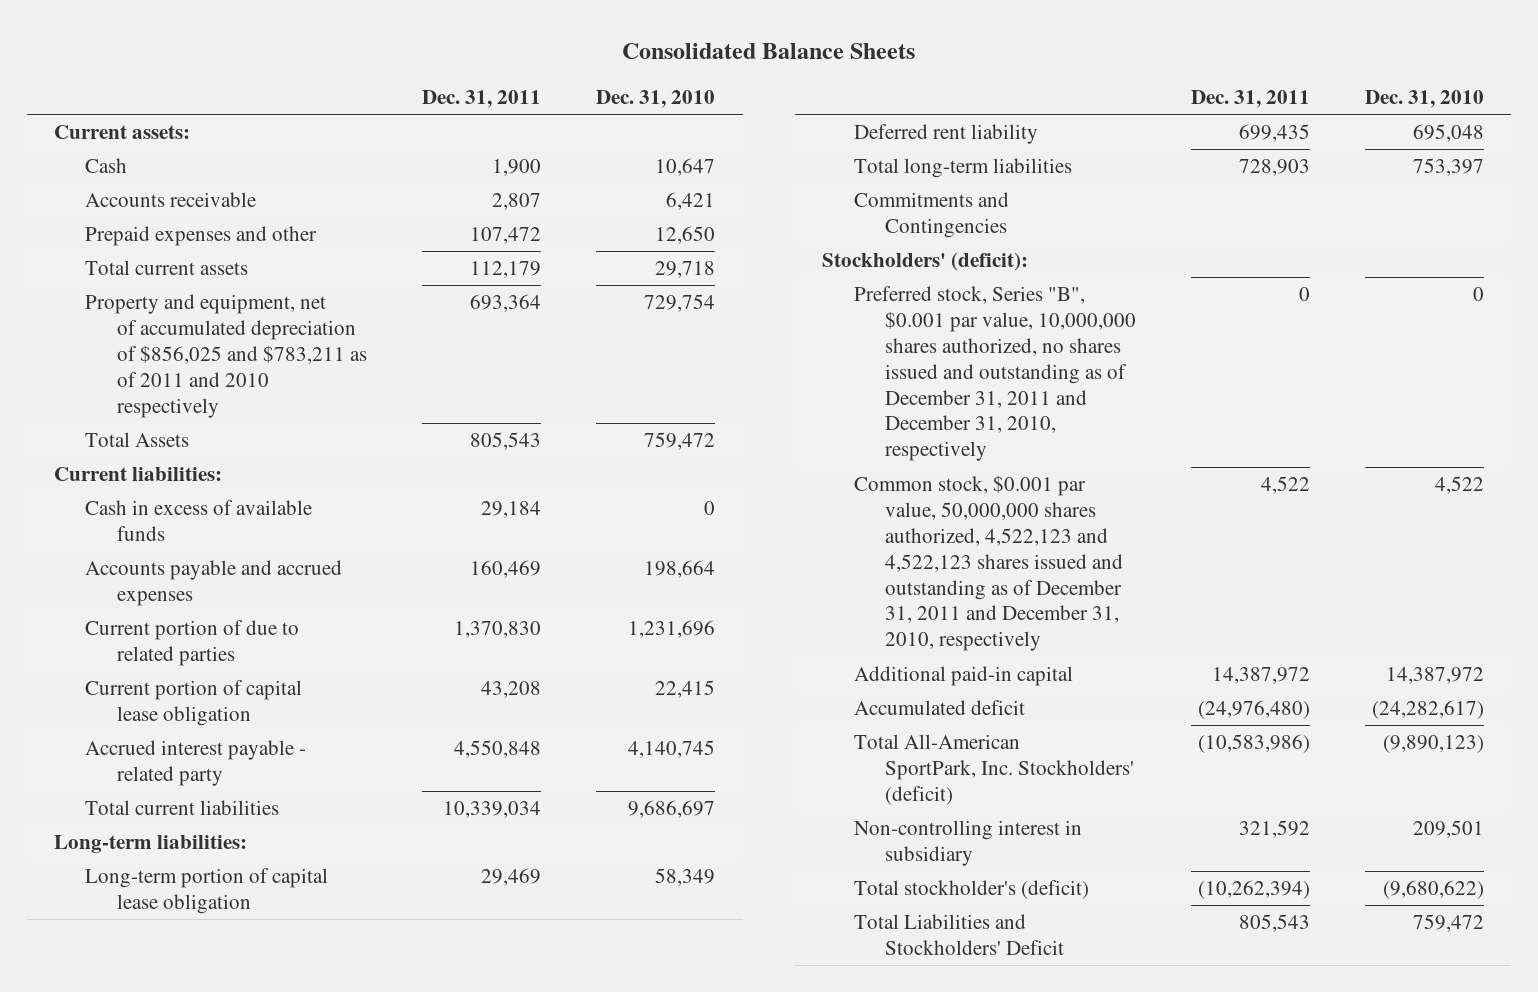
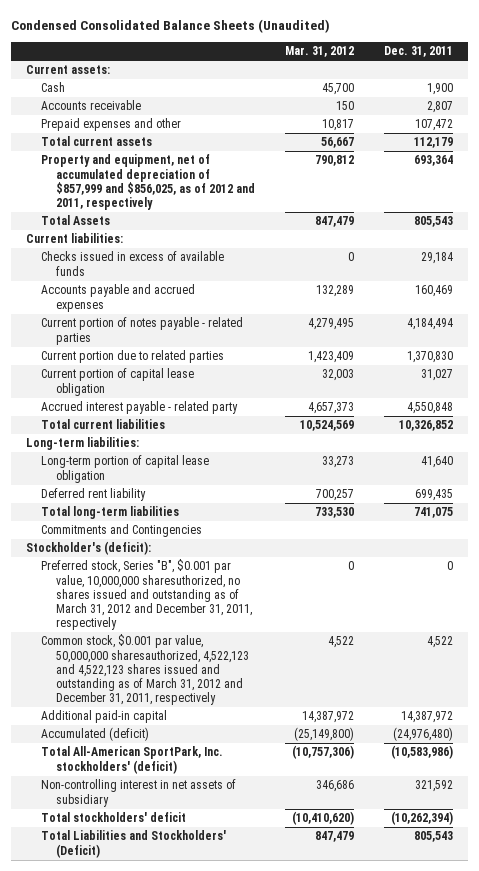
- Consolidated Balance Sheets
+ Condensed Consolidated Balance Sheets (Unaudited)
- | Dec. 31, 2011 | Dec. 31, 2010
+ | Mar. 31, 2012 | Dec. 31, 2011
- Property and equipment, net of accumulated depreciation of $856,025 and $783,211 as of 2011 and 2010 respectively | 693,364 | 729,754
+ Property and equipment, net of accumulated depreciation of $857,999 and $856,025, as of 2012 and 2011, respectively | 790,812 | 693,364
- Cash in excess of available funds | 29,184 | 0
+ Checks issued in excess of available funds | 0 | 29,184
- Current portion of due to related parties | 1,370,830 | 1,231,696
- Current portion of capital lease obligation | 43,208 | 22,415
+ Current portion of notes payable - related parties | 4,279,495 | 4,184,494
+ Current portion due to related parties | 1,423,409 | 1,370,830
+ Current portion of capital lease obligation | 32,003 | 31,027
- Total current liabilities | 10,339,034 | 9,686,697
+ Total current liabilities | 10,524,569 | 10,326,852
- Long-term portion of capital lease obligation | 29,469 | 58,349
+ Long-term portion of capital lease obligation | 33,273 | 41,640
- Total long-term liabilities | 728,903 | 753,397
+ Total long-term liabilities | 733,530 | 741,075
- Stockholders' (deficit):
- Preferred stock, Series "B", $0.001 par value, 10,000,000 shares authorized, no shares issued and outstanding as of December 31, 2011 and December 31, 2010, respectively | 0 | 0
- Common stock, $0.001 par value, 50,000,000 shares authorized, 4,522,123 and 4,522,123 shares issued and outstanding as of December 31, 2011 and December 31, 2010, respectively | 4,522 | 4,522
+ Stockholder's (deficit):
+ Preferred stock, Series "B", $0.001 par value, 10,000,000 sharesuthorized, no shares issued and outstanding as of March 31, 2012 and December 31, 2011, respectively | 0 | 0
+ Common stock, $0.001 par value, 50,000,000 sharesauthorized, 4,522,123 and 4,522,123 shares issued and outstanding as of March 31, 2012 and December 31, 2011, respectively | 4,522 | 4,522
- Accumulated deficit | (24,976,480) | (24,282,617)
- Total All-American SportPark, Inc. Stockholders' (deficit) | (10,583,986) | (9,890,123)
- Non-controlling interest in subsidiary | 321,592 | 209,501
- Total stockholder's (deficit) | (10,262,394) | (9,680,622)
- Total Liabilities and Stockholders' Deficit | 805,543 | 759,472
+ Accumulated (deficit) | (25,149,800) | (24,976,480)
+ Total All-American SportPark, Inc. stockholders' (deficit) | (10,757,306) | (10,583,986)
+ Non-controlling interest in net assets of subsidiary | 346,686 | 321,592
+ Total stockholders' deficit | (10,410,620) | (10,262,394)
+ Total Liabilities and Stockholders' (Deficit) | 847,479 | 805,543

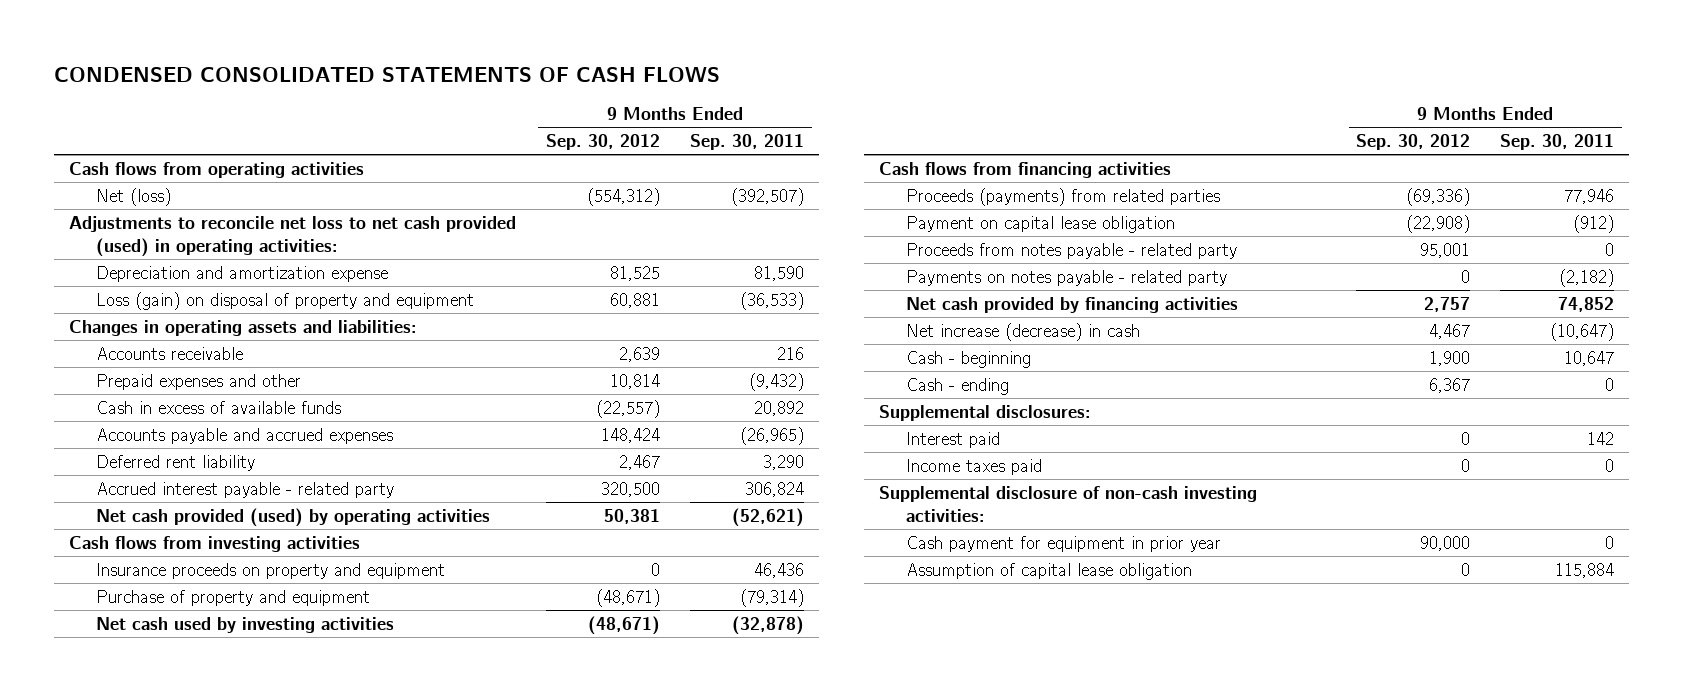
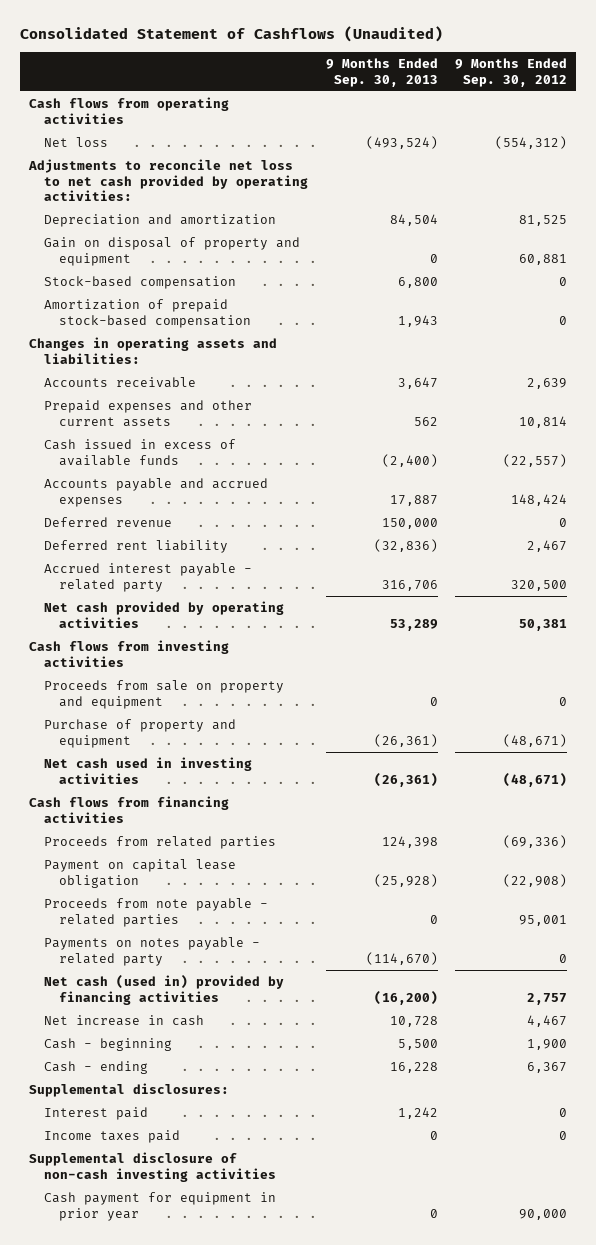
- CONDENSED CONSOLIDATED STATEMENTS OF CASH FLOWS
+ Consolidated Statement of Cashflows (Unaudited)
- | 9 Months Ended Sep. 30, 2012 | 9 Months Ended Sep. 30, 2011
+ | 9 Months Ended Sep. 30, 2013 | 9 Months Ended Sep. 30, 2012
- Net (loss) | (554,312) | (392,507)
- Adjustments to reconcile net loss to net cash provided (used) in operating activities:
- Depreciation and amortization expense | 81,525 | 81,590
- Loss (gain) on disposal of property and equipment | 60,881 | (36,533)
+ Net loss | (493,524) | (554,312)
+ Adjustments to reconcile net loss to net cash provided by operating activities:
+ Depreciation and amortization | 84,504 | 81,525
+ Gain on disposal of property and equipment | 0 | 60,881
+ Stock-based compensation | 6,800 | 0
+ Amortization of prepaid stock-based compensation | 1,943 | 0
- Prepaid expenses and other | 10,814 | (9,432)
- Cash in excess of available funds | (22,557) | 20,892
+ Prepaid expenses and other current assets | 562 | 10,814
+ Cash issued in excess of available funds | (2,400) | (22,557)
+ Deferred revenue | 150,000 | 0
- Net cash provided (used) by operating activities | 50,381 | (52,621)
+ Net cash provided by operating activities | 53,289 | 50,381
- Insurance proceeds on property and equipment | 0 | 46,436
+ Proceeds from sale on property and equipment | 0 | 0
- Net cash used by investing activities | (48,671) | (32,878)
+ Net cash used in investing activities | (26,361) | (48,671)
- Proceeds (payments) from related parties | (69,336) | 77,946
+ Proceeds from related parties | 124,398 | (69,336)
- Proceeds from notes payable - related party | 95,001 | 0
+ Proceeds from note payable - related parties | 0 | 95,001
- Net cash provided by financing activities | 2,757 | 74,852
- Net increase (decrease) in cash | 4,467 | (10,647)
+ Net cash (used in) provided by financing activities | (16,200) | 2,757
+ Net increase in cash | 10,728 | 4,467
- Supplemental disclosure of non-cash investing activities:
+ Supplemental disclosure of non-cash investing activities
- Assumption of capital lease obligation | 0 | 115,884

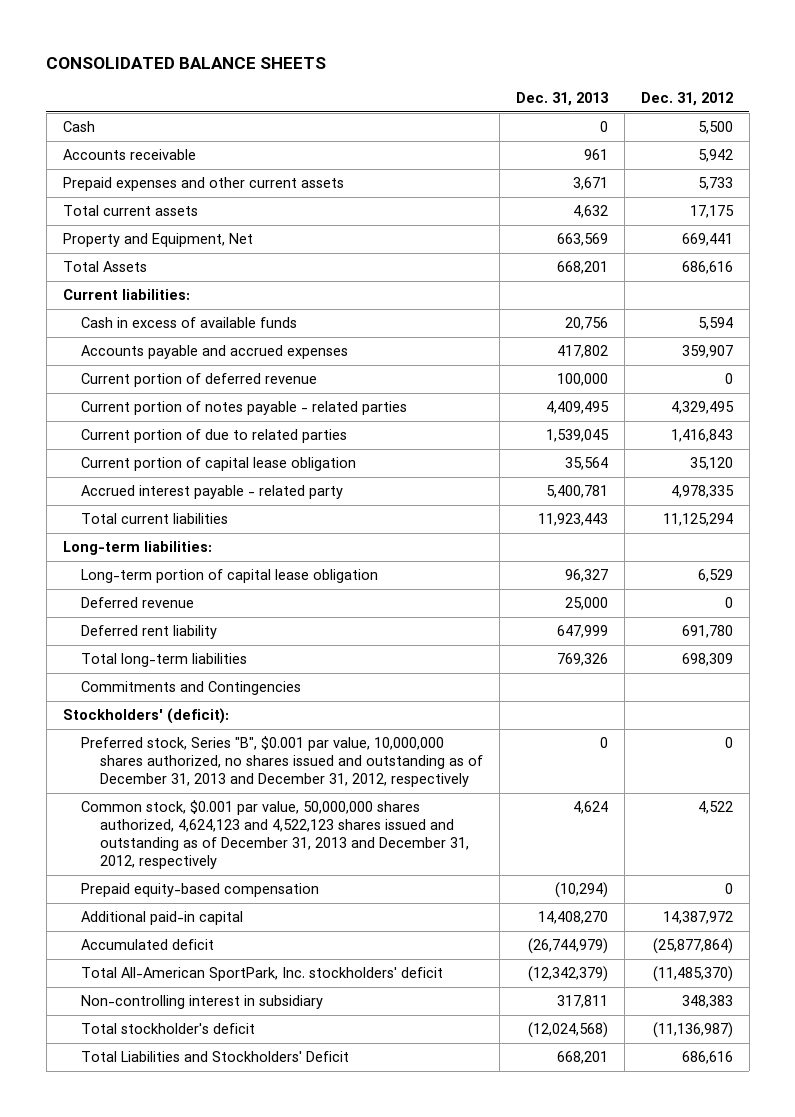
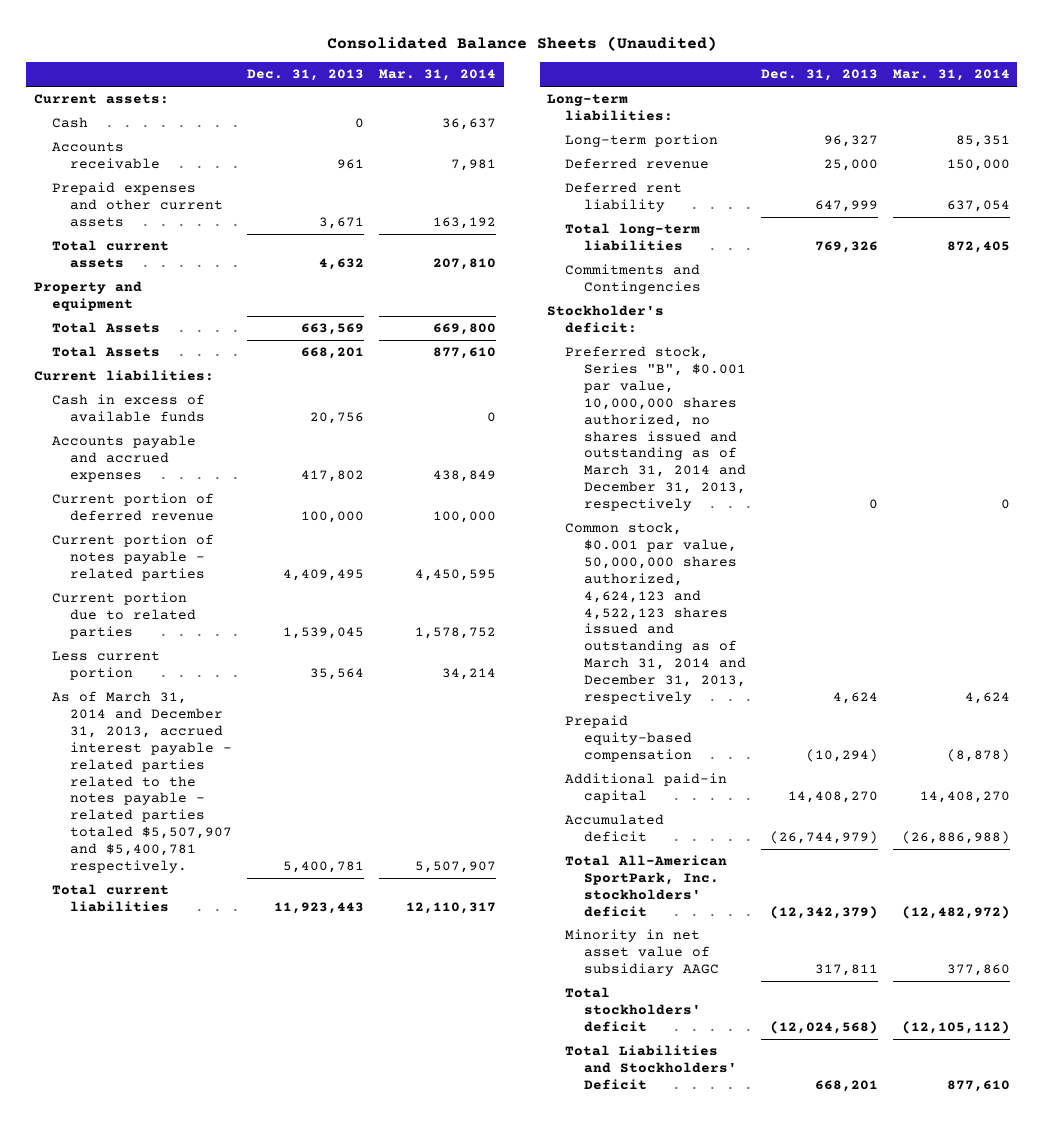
- CONSOLIDATED BALANCE SHEETS
+ Consolidated Balance Sheets (Unaudited)
- | Dec. 31, 2013 | Dec. 31, 2012
+ | Dec. 31, 2013 | Mar. 31, 2014
+ Current assets:
- Property and Equipment, Net | 663,569 | 669,441
+ Property and equipment
+ Total Assets | 663,569 | 669,800
- Current portion of due to related parties | 1,539,045 | 1,416,843
- Current portion of capital lease obligation | 35,564 | 35,120
- Accrued interest payable - related party | 5,400,781 | 4,978,335
+ Current portion due to related parties | 1,539,045 | 1,578,752
+ Less current portion | 35,564 | 34,214
+ As of March 31, 2014 and December 31, 2013, accrued interest payable - related parties related to the notes payable - related parties totaled $5,507,907 and $5,400,781 respectively. | 5,400,781 | 5,507,907
- Long-term portion of capital lease obligation | 96,327 | 6,529
+ Long-term portion | 96,327 | 85,351
- Stockholders' (deficit):
- Preferred stock, Series "B", $0.001 par value, 10,000,000 shares authorized, no shares issued and outstanding as of December 31, 2013 and December 31, 2012, respectively | 0 | 0
- Common stock, $0.001 par value, 50,000,000 shares authorized, 4,624,123 and 4,522,123 shares issued and outstanding as of December 31, 2013 and December 31, 2012, respectively | 4,624 | 4,522
+ Stockholder's deficit:
+ Preferred stock, Series "B", $0.001 par value, 10,000,000 shares authorized, no shares issued and outstanding as of March 31, 2014 and December 31, 2013, respectively | 0 | 0
+ Common stock, $0.001 par value, 50,000,000 shares authorized, 4,624,123 and 4,522,123 shares issued and outstanding as of March 31, 2014 and December 31, 2013, respectively | 4,624 | 4,624
- Non-controlling interest in subsidiary | 317,811 | 348,383
- Total stockholder's deficit | (12,024,568) | (11,136,987)
+ Minority in net asset value of subsidiary AAGC | 317,811 | 377,860
+ Total stockholders' deficit | (12,024,568) | (12,105,112)

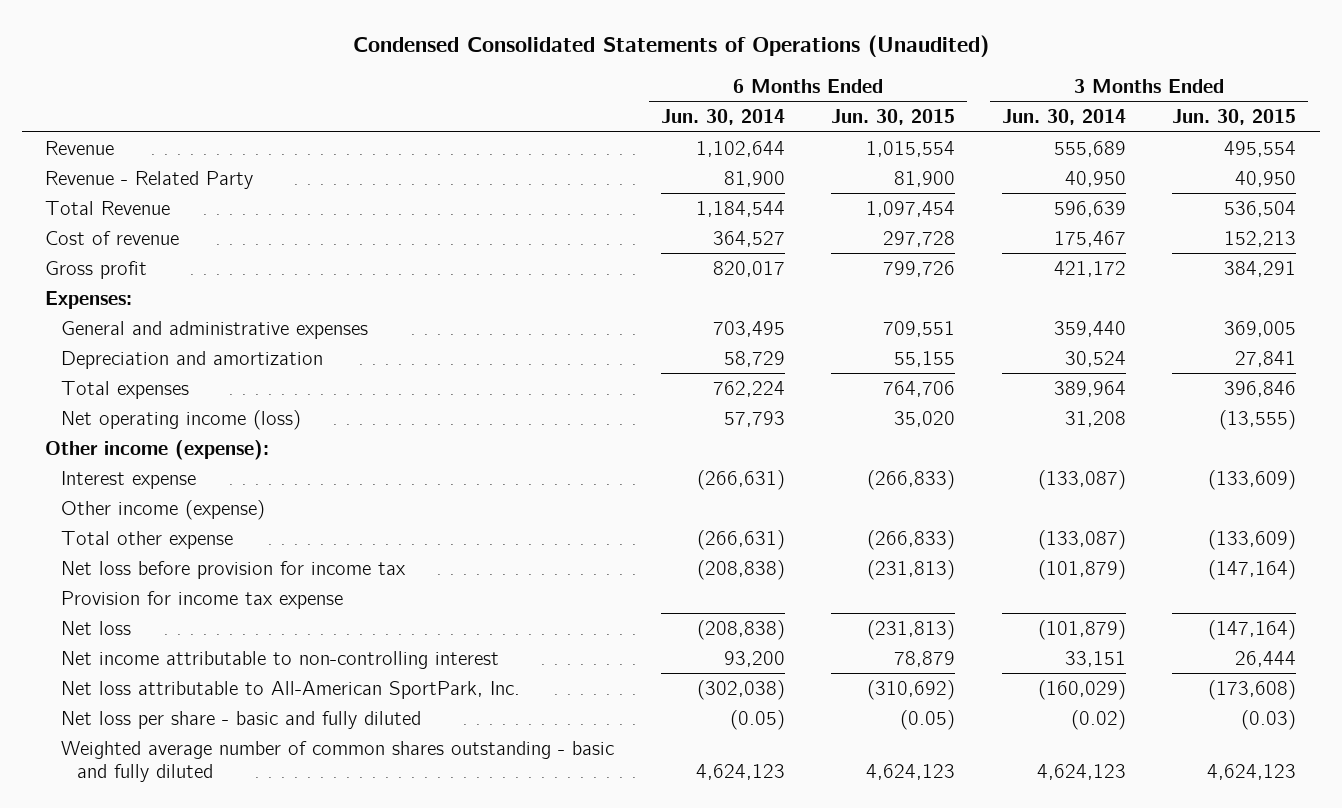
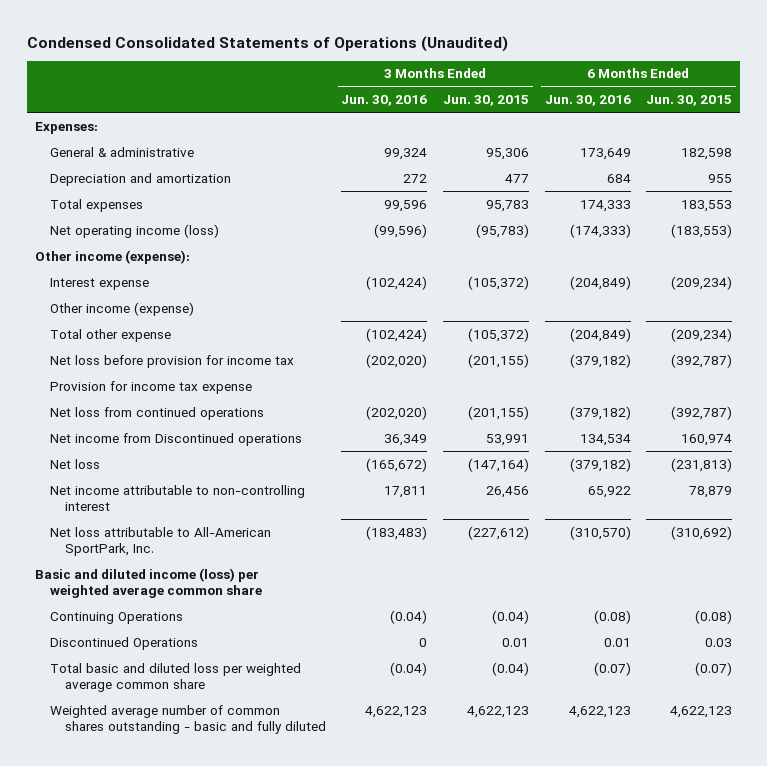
- | 6 Months Ended Jun. 30, 2014 | 6 Months Ended Jun. 30, 2015 | 3 Months Ended Jun. 30, 2014 | 3 Months Ended Jun. 30, 2015
+ | 3 Months Ended Jun. 30, 2016 | 3 Months Ended Jun. 30, 2015 | 6 Months Ended Jun. 30, 2016 | 6 Months Ended Jun. 30, 2015
- Revenue | 1,102,644 | 1,015,554 | 555,689 | 495,554
- Revenue - Related Party | 81,900 | 81,900 | 40,950 | 40,950
- Total Revenue | 1,184,544 | 1,097,454 | 596,639 | 536,504
- Cost of revenue | 364,527 | 297,728 | 175,467 | 152,213
- Gross profit | 820,017 | 799,726 | 421,172 | 384,291
- General and administrative expenses | 703,495 | 709,551 | 359,440 | 369,005
- Depreciation and amortization | 58,729 | 55,155 | 30,524 | 27,841
- Total expenses | 762,224 | 764,706 | 389,964 | 396,846
- Net operating income (loss) | 57,793 | 35,020 | 31,208 | (13,555)
+ General & administrative | 99,324 | 95,306 | 173,649 | 182,598
+ Depreciation and amortization | 272 | 477 | 684 | 955
+ Total expenses | 99,596 | 95,783 | 174,333 | 183,553
+ Net operating income (loss) | (99,596) | (95,783) | (174,333) | (183,553)
- Interest expense | (266,631) | (266,833) | (133,087) | (133,609)
+ Interest expense | (102,424) | (105,372) | (204,849) | (209,234)
- Total other expense | (266,631) | (266,833) | (133,087) | (133,609)
- Net loss before provision for income tax | (208,838) | (231,813) | (101,879) | (147,164)
+ Total other expense | (102,424) | (105,372) | (204,849) | (209,234)
+ Net loss before provision for income tax | (202,020) | (201,155) | (379,182) | (392,787)
+ Net loss from continued operations | (202,020) | (201,155) | (379,182) | (392,787)
+ Net income from Discontinued operations | 36,349 | 53,991 | 134,534 | 160,974
- Net income attributable to non-controlling interest | 93,200 | 78,879 | 33,151 | 26,444
- Net loss attributable to All-American SportPark, Inc. | (302,038) | (310,692) | (160,029) | (173,608)
- Net loss per share - basic and fully diluted | (0.05) | (0.05) | (0.02) | (0.03)
- Weighted average number of common shares outstanding - basic and fully diluted | 4,624,123 | 4,624,123 | 4,624,123 | 4,624,123
+ Net income attributable to non-controlling interest | 17,811 | 26,456 | 65,922 | 78,879
+ Net loss attributable to All-American SportPark, Inc. | (183,483) | (227,612) | (310,570) | (310,692)
+ Basic and diluted income (loss) per weighted average common share
+ Continuing Operations | (0.04) | (0.04) | (0.08) | (0.08)
+ Discontinued Operations | 0 | 0.01 | 0.01 | 0.03
+ Total basic and diluted loss per weighted average common share | (0.04) | (0.04) | (0.07) | (0.07)
+ Weighted average number of common shares outstanding - basic and fully diluted | 4,622,123 | 4,622,123 | 4,622,123 | 4,622,123

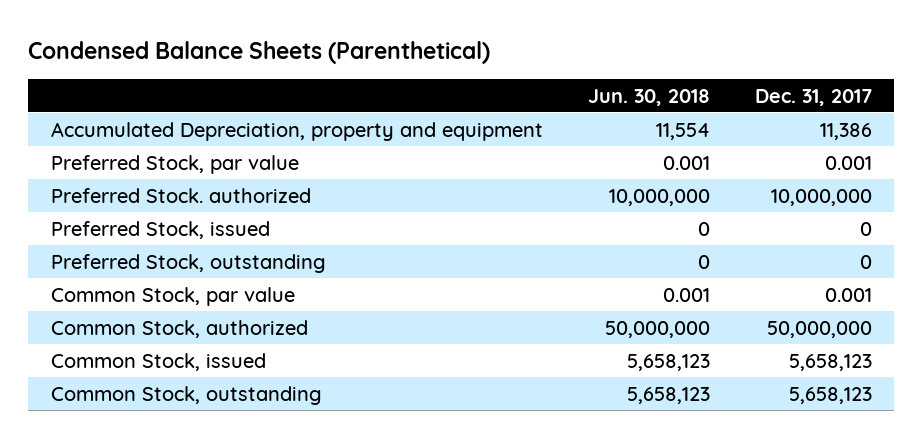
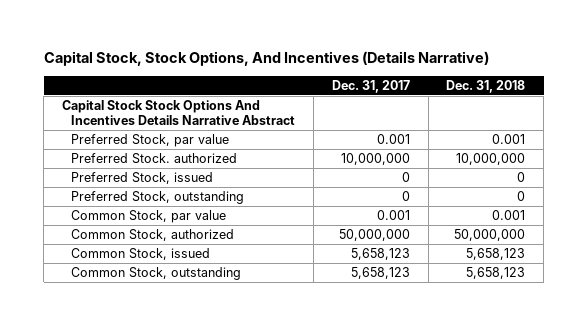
- Condensed Balance Sheets (Parenthetical)
+ Capital Stock, Stock Options, And Incentives (Details Narrative)
- | Jun. 30, 2018 | Dec. 31, 2017
+ | Dec. 31, 2017 | Dec. 31, 2018
- Accumulated Depreciation, property and equipment | 11,554 | 11,386
+ Capital Stock Stock Options And Incentives Details Narrative Abstract

